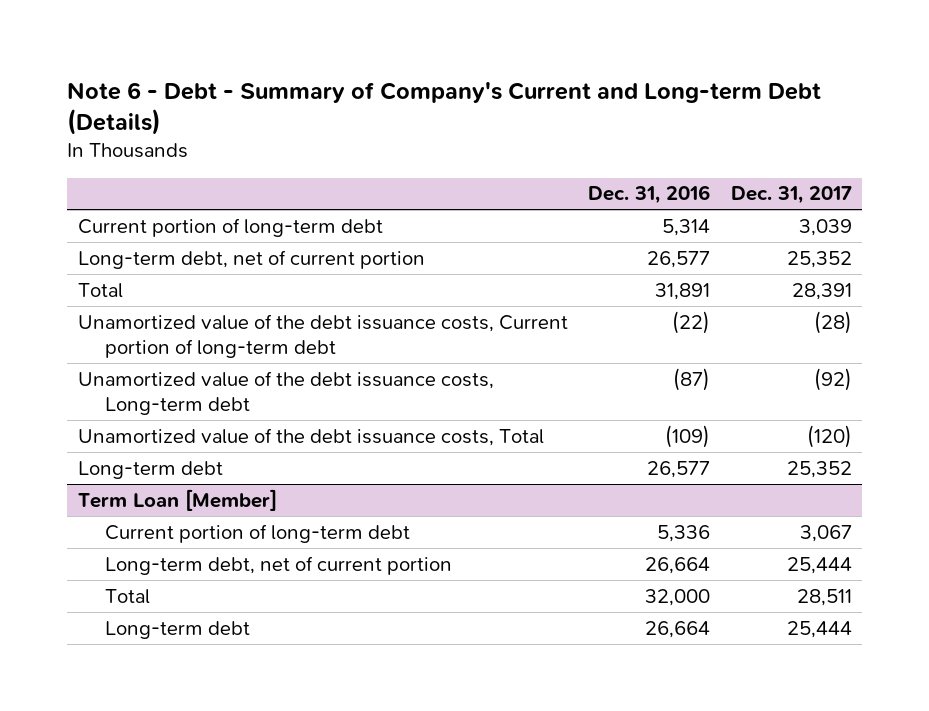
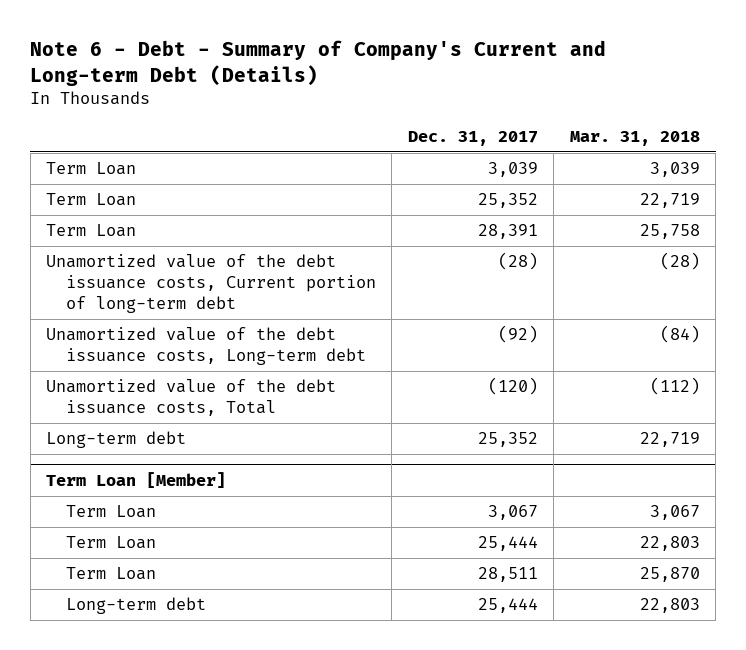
- | Dec. 31, 2016 | Dec. 31, 2017
+ | Dec. 31, 2017 | Mar. 31, 2018
- Current portion of long-term debt | 5,314 | 3,039
- Long-term debt, net of current portion | 26,577 | 25,352
- Total | 31,891 | 28,391
+ Term Loan | 3,039 | 3,039
+ Term Loan | 25,352 | 22,719
+ Term Loan | 28,391 | 25,758
@ Term Loan [Member]
- Current portion of long-term debt | 5,336 | 3,067
- Long-term debt, net of current portion | 26,664 | 25,444
- Total | 32,000 | 28,511
+ Term Loan | 3,067 | 3,067
+ Term Loan | 25,444 | 22,803
+ Term Loan | 28,511 | 25,870

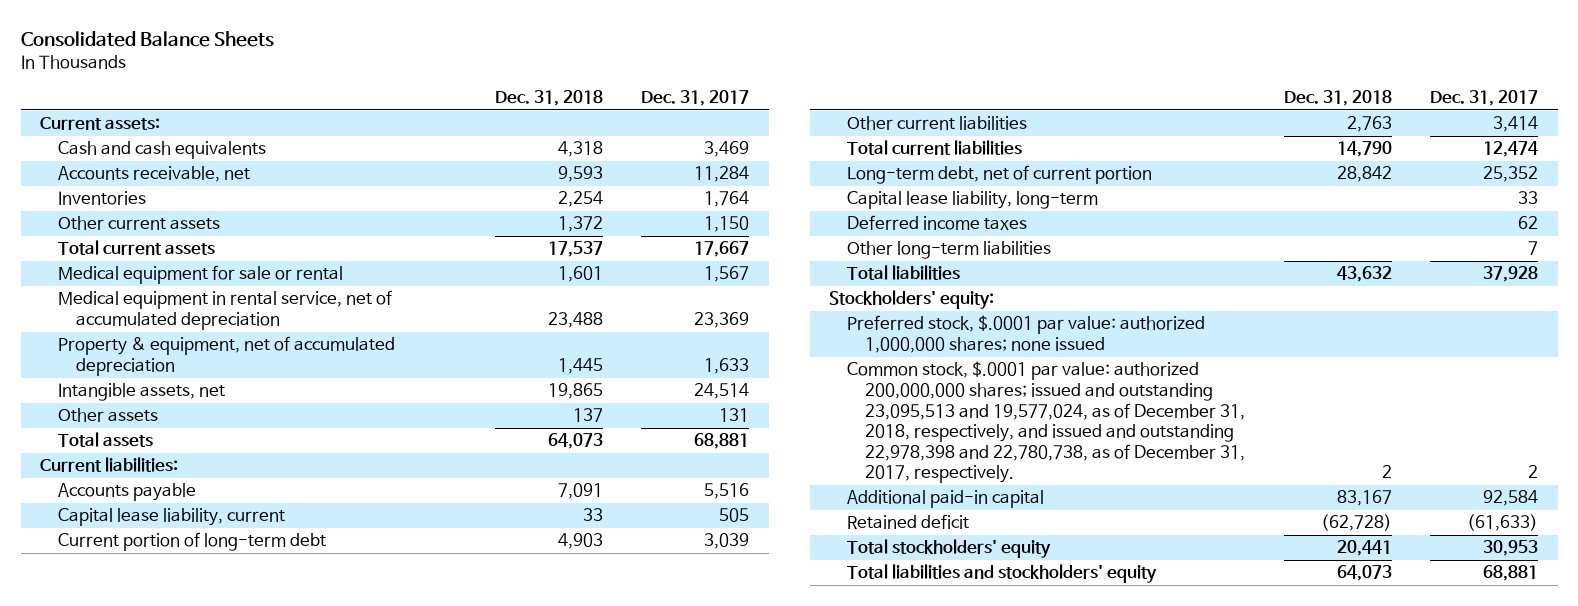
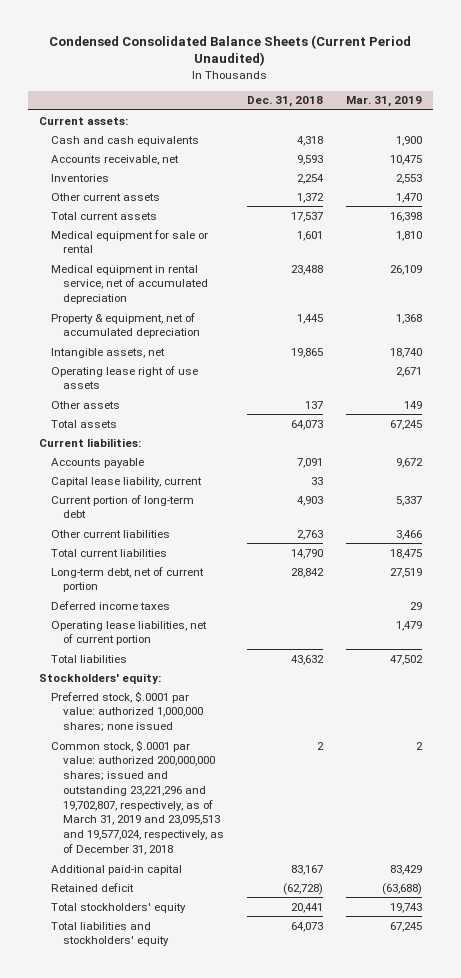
- Consolidated Balance Sheets
+ Condensed Consolidated Balance Sheets (Current Period Unaudited)
- | Dec. 31, 2018 | Dec. 31, 2017
+ | Dec. 31, 2018 | Mar. 31, 2019
+ Operating lease right of use assets | | 2,671
- Capital lease liability, long-term | | 33
- Other long-term liabilities | | 7
+ Operating lease liabilities, net of current portion | | 1,479
- Common stock, $.0001 par value: authorized 200,000,000 shares; issued and outstanding 23,095,513 and 19,577,024, as of December 31, 2018, respectively, and issued and outstanding 22,978,398 and 22,780,738, as of December 31, 2017, respectively. | 2 | 2
+ Common stock, $.0001 par value: authorized 200,000,000 shares; issued and outstanding 23,221,296 and 19,702,807, respectively, as of March 31, 2019 and 23,095,513 and 19,577,024, respectively, as of December 31, 2018 | 2 | 2

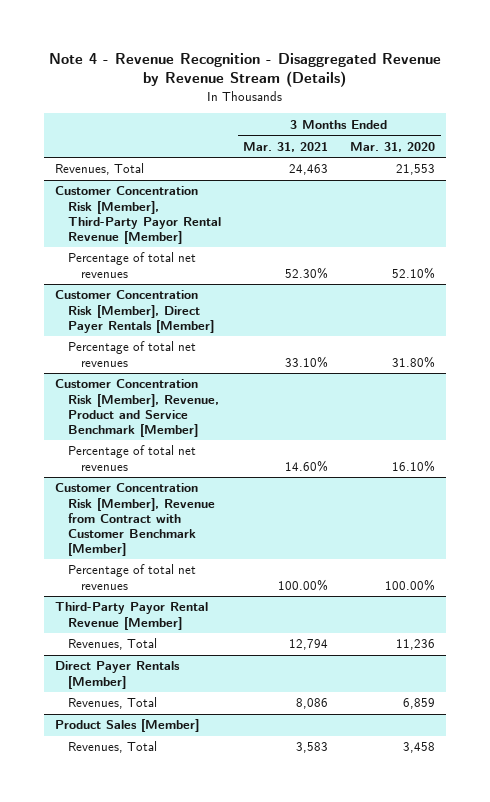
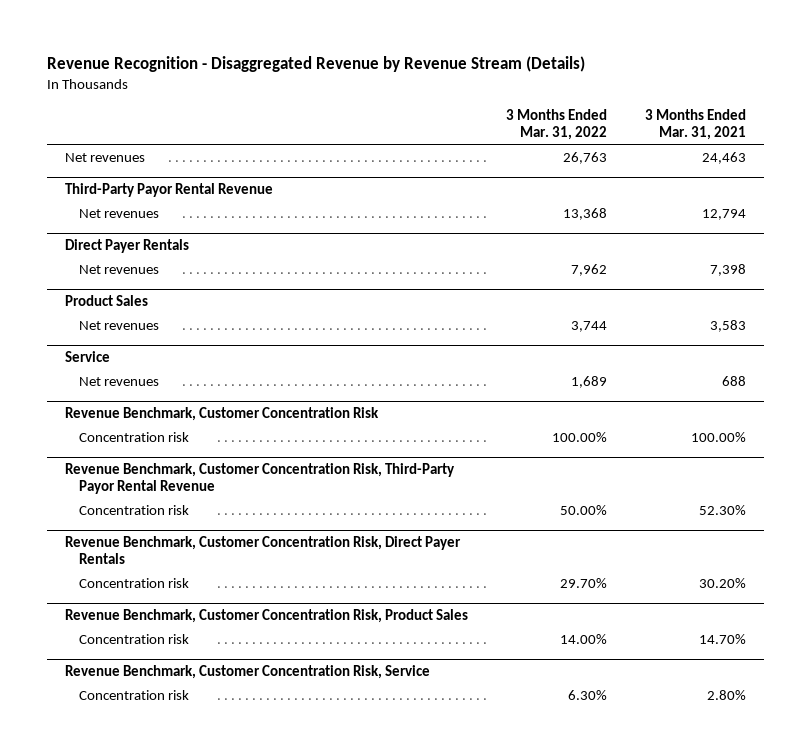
- Note 4 - Revenue Recognition - Disaggregated Revenue by Revenue Stream (Details)
+ Revenue Recognition - Disaggregated Revenue by Revenue Stream (Details)
- | 3 Months Ended Mar. 31, 2021 | 3 Months Ended Mar. 31, 2020
+ | 3 Months Ended Mar. 31, 2022 | 3 Months Ended Mar. 31, 2021
- Revenues, Total | 24,463 | 21,553
- Customer Concentration Risk [Member], Third-Party Payor Rental Revenue [Member]
- Percentage of total net revenues | 52.30% | 52.10%
- Customer Concentration Risk [Member], Direct Payer Rentals [Member]
- Percentage of total net revenues | 33.10% | 31.80%
- Customer Concentration Risk [Member], Revenue, Product and Service Benchmark [Member]
- Percentage of total net revenues | 14.60% | 16.10%
- Customer Concentration Risk [Member], Revenue from Contract with Customer Benchmark [Member]
- Percentage of total net revenues | 100.00% | 100.00%
- Third-Party Payor Rental Revenue [Member]
- Revenues, Total | 12,794 | 11,236
- Direct Payer Rentals [Member]
- Revenues, Total | 8,086 | 6,859
- Product Sales [Member]
- Revenues, Total | 3,583 | 3,458
+ Net revenues | 26,763 | 24,463
+ Third-Party Payor Rental Revenue
+ Net revenues | 13,368 | 12,794
+ Direct Payer Rentals
+ Net revenues | 7,962 | 7,398
+ Product Sales
+ Net revenues | 3,744 | 3,583
+ Service
+ Net revenues | 1,689 | 688
+ Revenue Benchmark, Customer Concentration Risk
+ Concentration risk | 100.00% | 100.00%
+ Revenue Benchmark, Customer Concentration Risk, Third-Party Payor Rental Revenue
+ Concentration risk | 50.00% | 52.30%
+ Revenue Benchmark, Customer Concentration Risk, Direct Payer Rentals
+ Concentration risk | 29.70% | 30.20%
+ Revenue Benchmark, Customer Concentration Risk, Product Sales
+ Concentration risk | 14.00% | 14.70%
+ Revenue Benchmark, Customer Concentration Risk, Service
+ Concentration risk | 6.30% | 2.80%

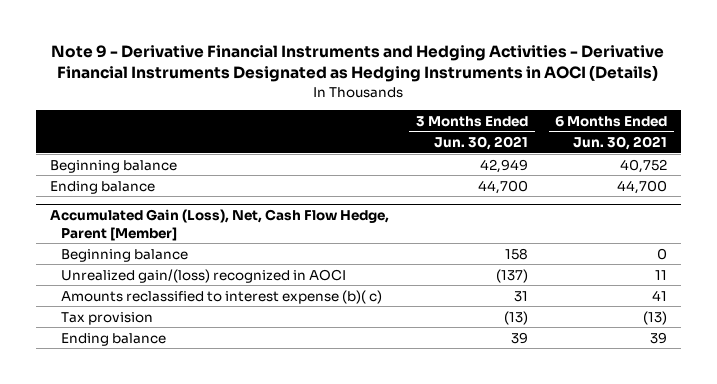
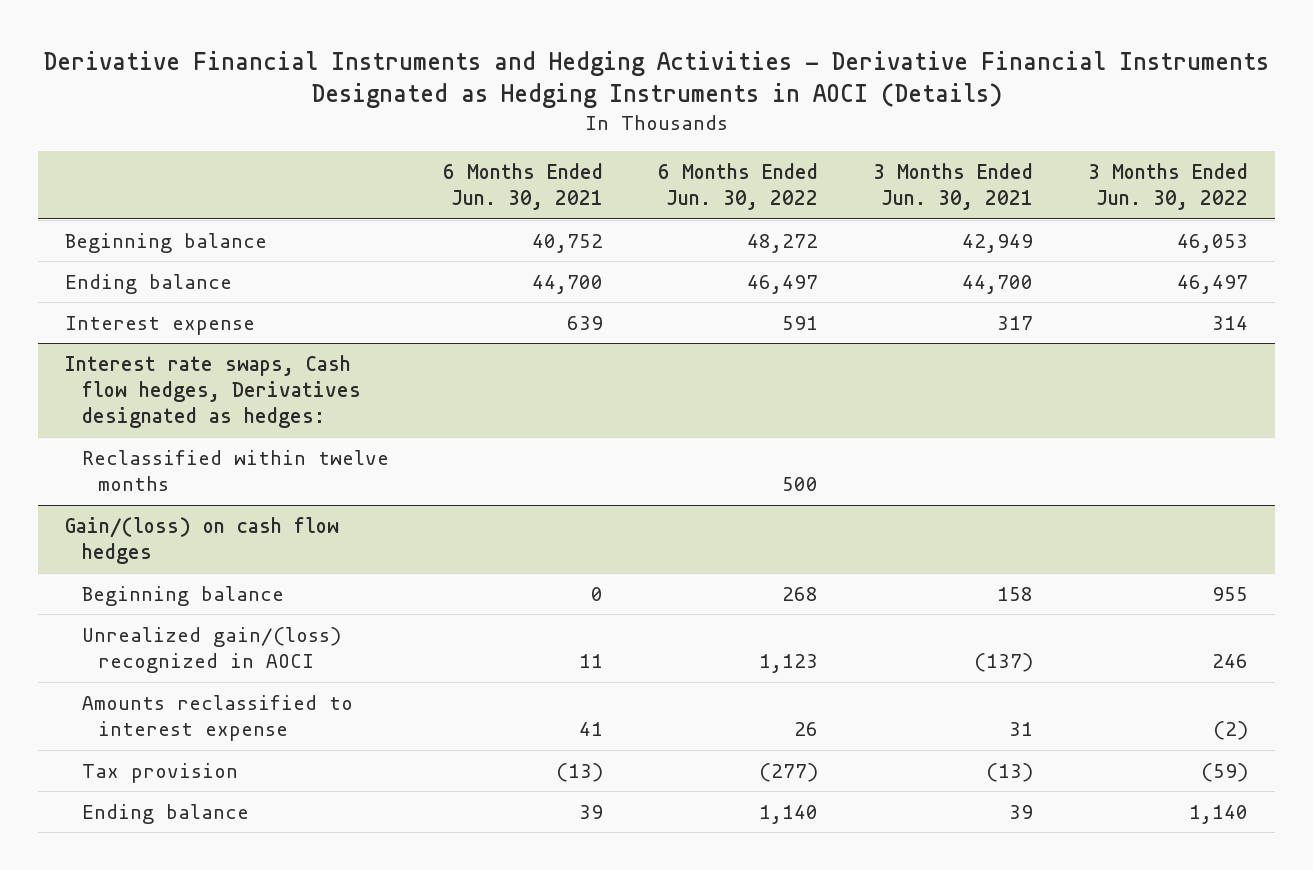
- Note 9 - Derivative Financial Instruments and Hedging Activities - Derivative Financial Instruments Designated as Hedging Instruments in AOCI (Details)
+ Derivative Financial Instruments and Hedging Activities - Derivative Financial Instruments Designated as Hedging Instruments in AOCI (Details)
- | 3 Months Ended Jun. 30, 2021 | 6 Months Ended Jun. 30, 2021
+ | 6 Months Ended Jun. 30, 2021 | 6 Months Ended Jun. 30, 2022 | 3 Months Ended Jun. 30, 2021 | 3 Months Ended Jun. 30, 2022
- Accumulated Gain (Loss), Net, Cash Flow Hedge, Parent [Member]
+ Interest expense | 639 | 591 | 317 | 314
+ Interest rate swaps, Cash flow hedges, Derivatives designated as hedges:
+ Reclassified within twelve months | | 500 | |
+ Gain/(loss) on cash flow hedges
- Amounts reclassified to interest expense (b)( c) | 31 | 41
+ Amounts reclassified to interest expense | 41 | 26 | 31 | (2)

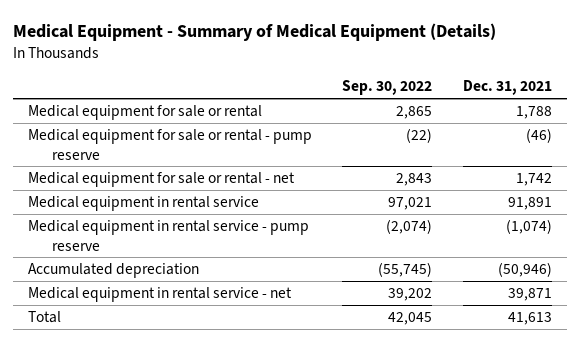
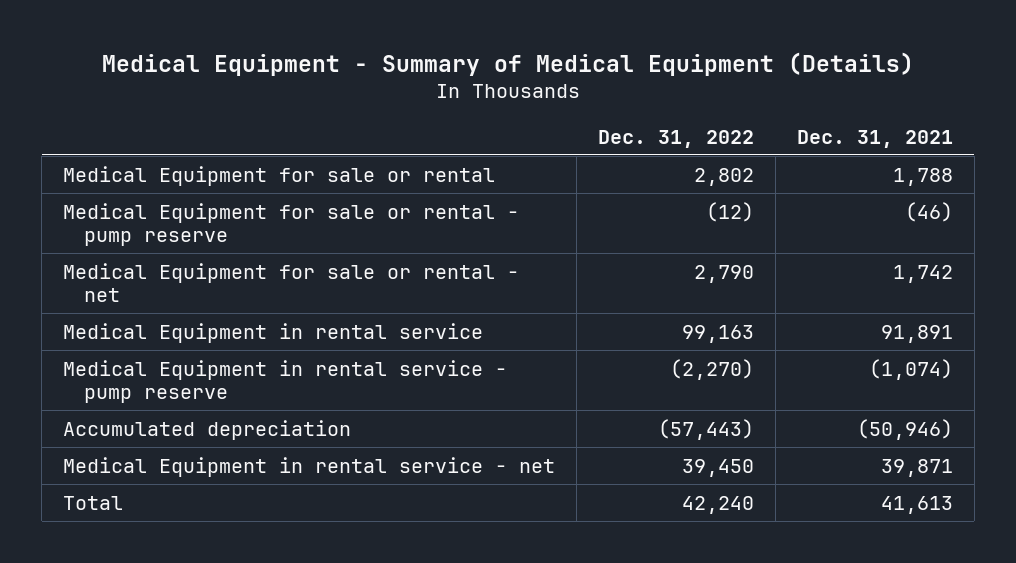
- | Sep. 30, 2022 | Dec. 31, 2021
+ | Dec. 31, 2022 | Dec. 31, 2021
- Medical equipment for sale or rental | 2,865 | 1,788
- Medical equipment for sale or rental - pump reserve | (22) | (46)
- Medical equipment for sale or rental - net | 2,843 | 1,742
- Medical equipment in rental service | 97,021 | 91,891
- Medical equipment in rental service - pump reserve | (2,074) | (1,074)
+ Medical Equipment for sale or rental | 2,802 | 1,788
+ Medical Equipment for sale or rental - pump reserve | (12) | (46)
+ Medical Equipment for sale or rental - net | 2,790 | 1,742
+ Medical Equipment in rental service | 99,163 | 91,891
+ Medical Equipment in rental service - pump reserve | (2,270) | (1,074)
- Medical equipment in rental service - net | 39,202 | 39,871
+ Medical Equipment in rental service - net | 39,450 | 39,871

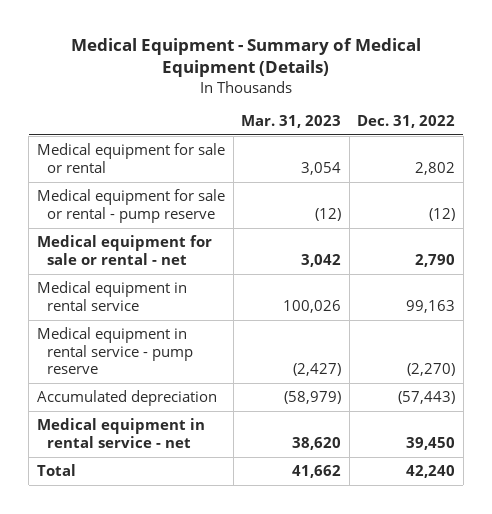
- | Dec. 31, 2022 | Dec. 31, 2021
+ | Mar. 31, 2023 | Dec. 31, 2022
- Medical Equipment for sale or rental | 2,802 | 1,788
- Medical Equipment for sale or rental - pump reserve | (12) | (46)
- Medical Equipment for sale or rental - net | 2,790 | 1,742
- Medical Equipment in rental service | 99,163 | 91,891
- Medical Equipment in rental service - pump reserve | (2,270) | (1,074)
+ Medical equipment for sale or rental | 3,054 | 2,802
+ Medical equipment for sale or rental - pump reserve | (12) | (12)
+ Medical equipment for sale or rental - net | 3,042 | 2,790
+ Medical equipment in rental service | 100,026 | 99,163
+ Medical equipment in rental service - pump reserve | (2,427) | (2,270)
- Medical Equipment in rental service - net | 39,450 | 39,871
+ Medical equipment in rental service - net | 38,620 | 39,450

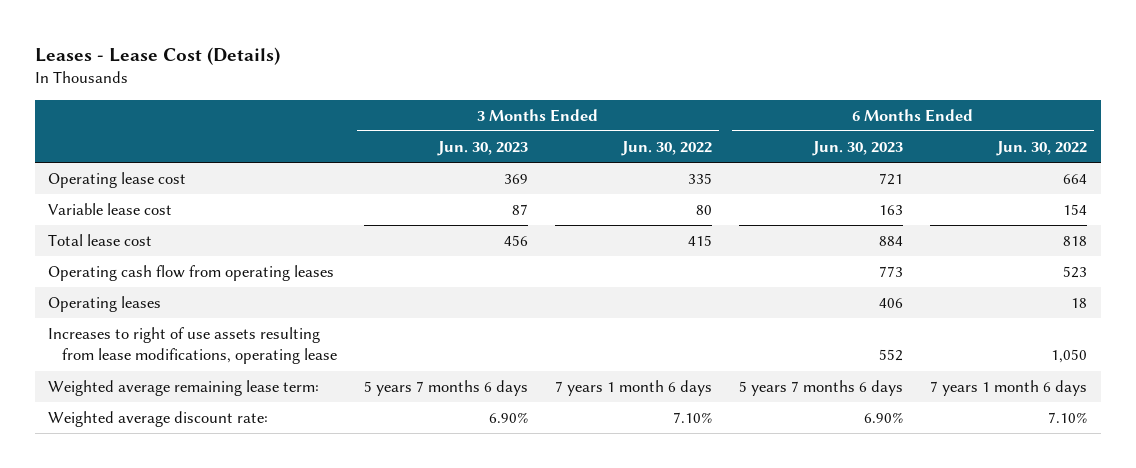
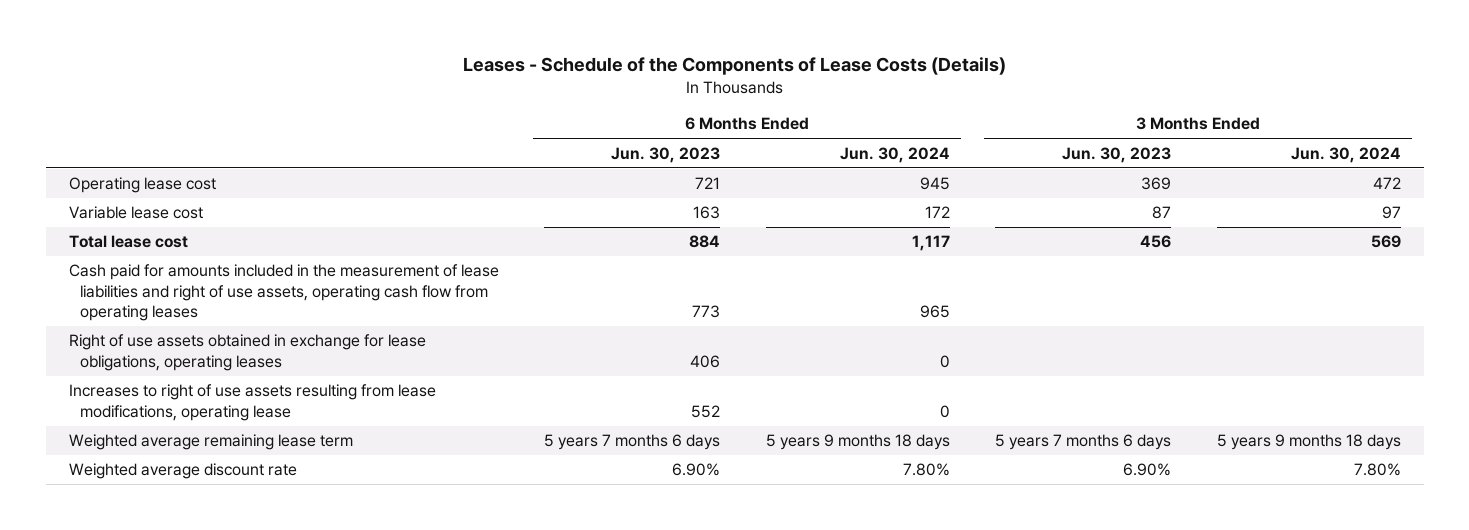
- Leases - Lease Cost (Details)
+ Leases - Schedule of the Components of Lease Costs (Details)
- | 3 Months Ended Jun. 30, 2023 | 3 Months Ended Jun. 30, 2022 | 6 Months Ended Jun. 30, 2023 | 6 Months Ended Jun. 30, 2022
+ | 6 Months Ended Jun. 30, 2023 | 6 Months Ended Jun. 30, 2024 | 3 Months Ended Jun. 30, 2023 | 3 Months Ended Jun. 30, 2024
- Operating cash flow from operating leases | | | 773 | 523
- Operating leases | | | 406 | 18
+ Cash paid for amounts included in the measurement of lease liabilities and right of use assets, operating cash flow from operating leases | 773 | 965 | |
+ Right of use assets obtained in exchange for lease obligations, operating leases | 406 | 0 | |
- Weighted average remaining lease term: | 5 years 7 months 6 days | 7 years 1 month 6 days | 5 years 7 months 6 days | 7 years 1 month 6 days
- Weighted average discount rate: | 6.90% | 7.10% | 6.90% | 7.10%
+ Weighted average remaining lease term | 5 years 7 months 6 days | 5 years 9 months 18 days | 5 years 7 months 6 days | 5 years 9 months 18 days
+ Weighted average discount rate | 6.90% | 7.80% | 6.90% | 7.80%

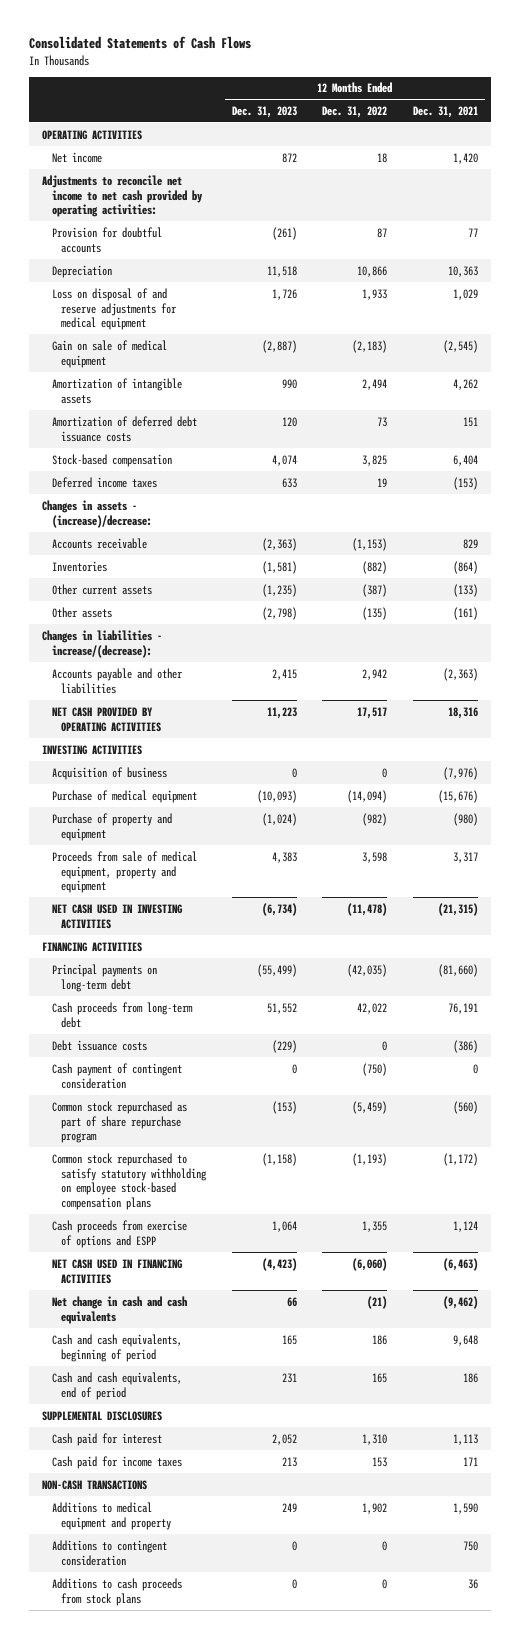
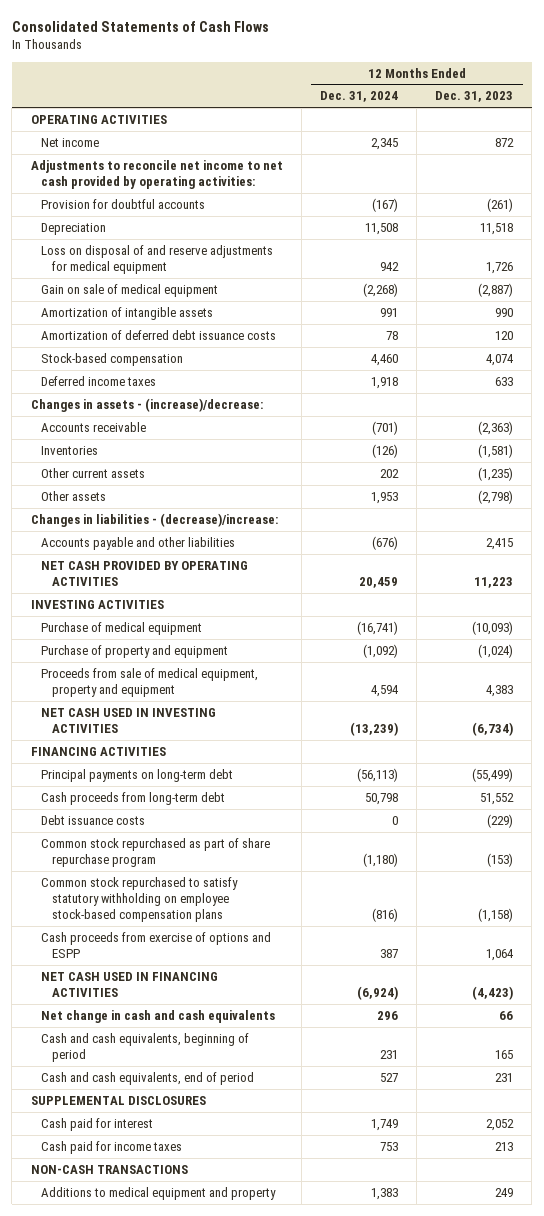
- | 12 Months Ended Dec. 31, 2023 | 12 Months Ended Dec. 31, 2022 | 12 Months Ended Dec. 31, 2021
+ | 12 Months Ended Dec. 31, 2024 | 12 Months Ended Dec. 31, 2023
- Changes in liabilities - increase/(decrease):
+ Changes in liabilities - (decrease)/increase:
- Acquisition of business | 0 | 0 | (7,976)
- Cash payment of contingent consideration | 0 | (750) | 0
- Additions to contingent consideration | 0 | 0 | 750
- Additions to cash proceeds from stock plans | 0 | 0 | 36

